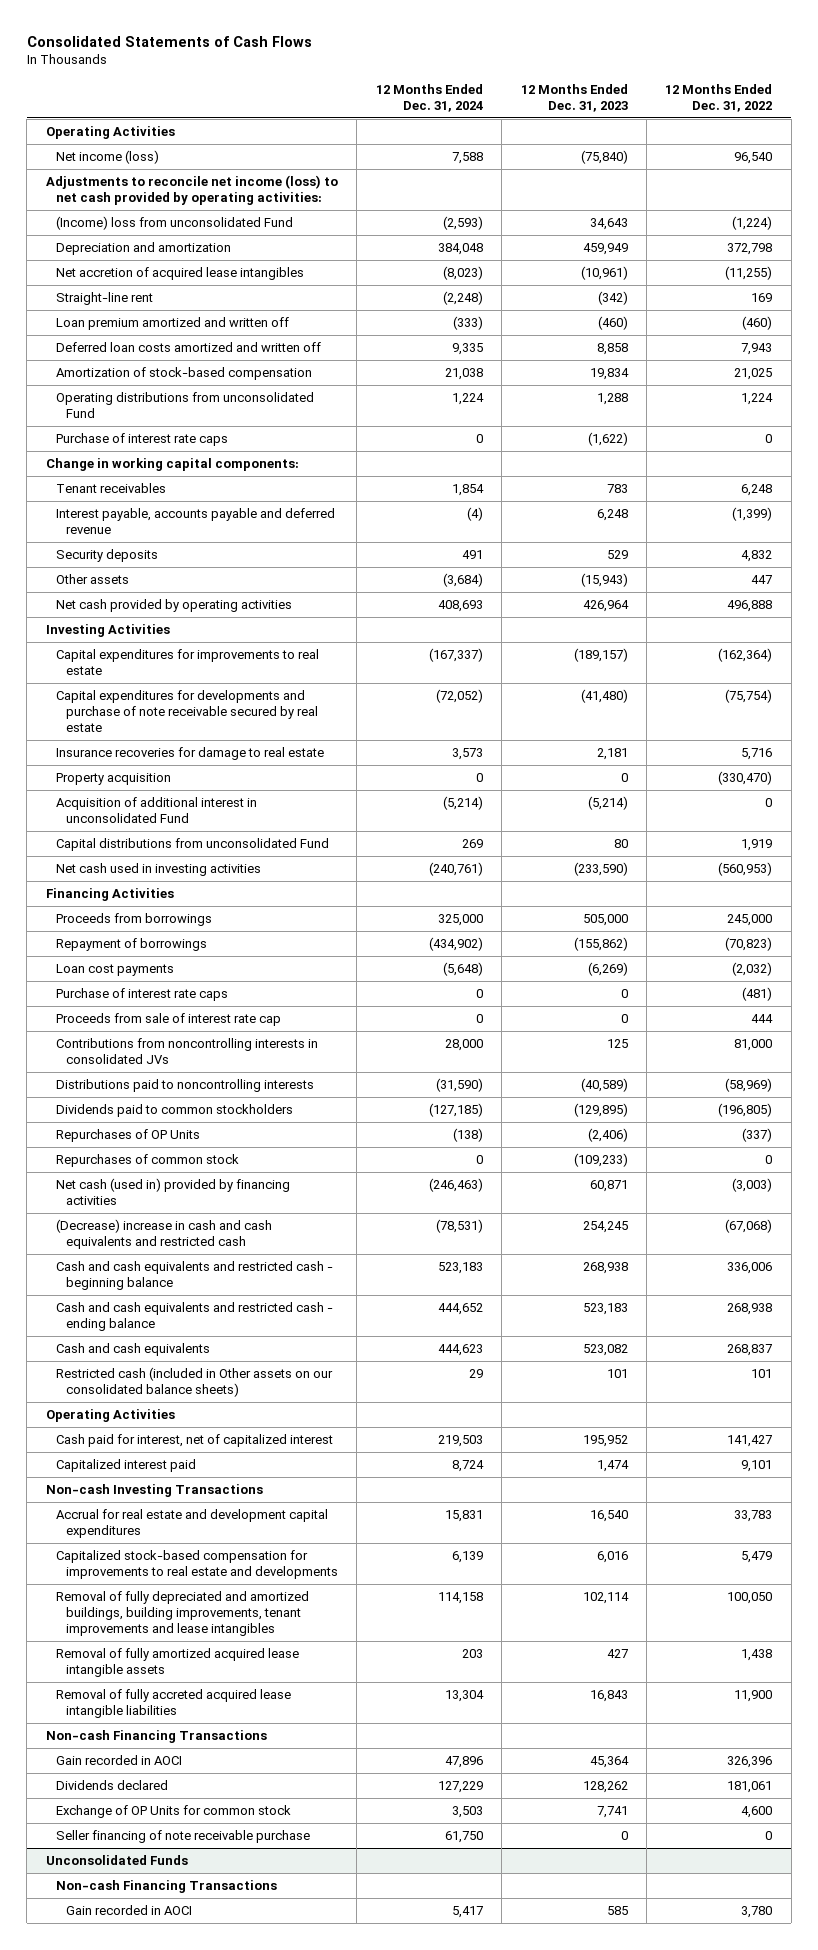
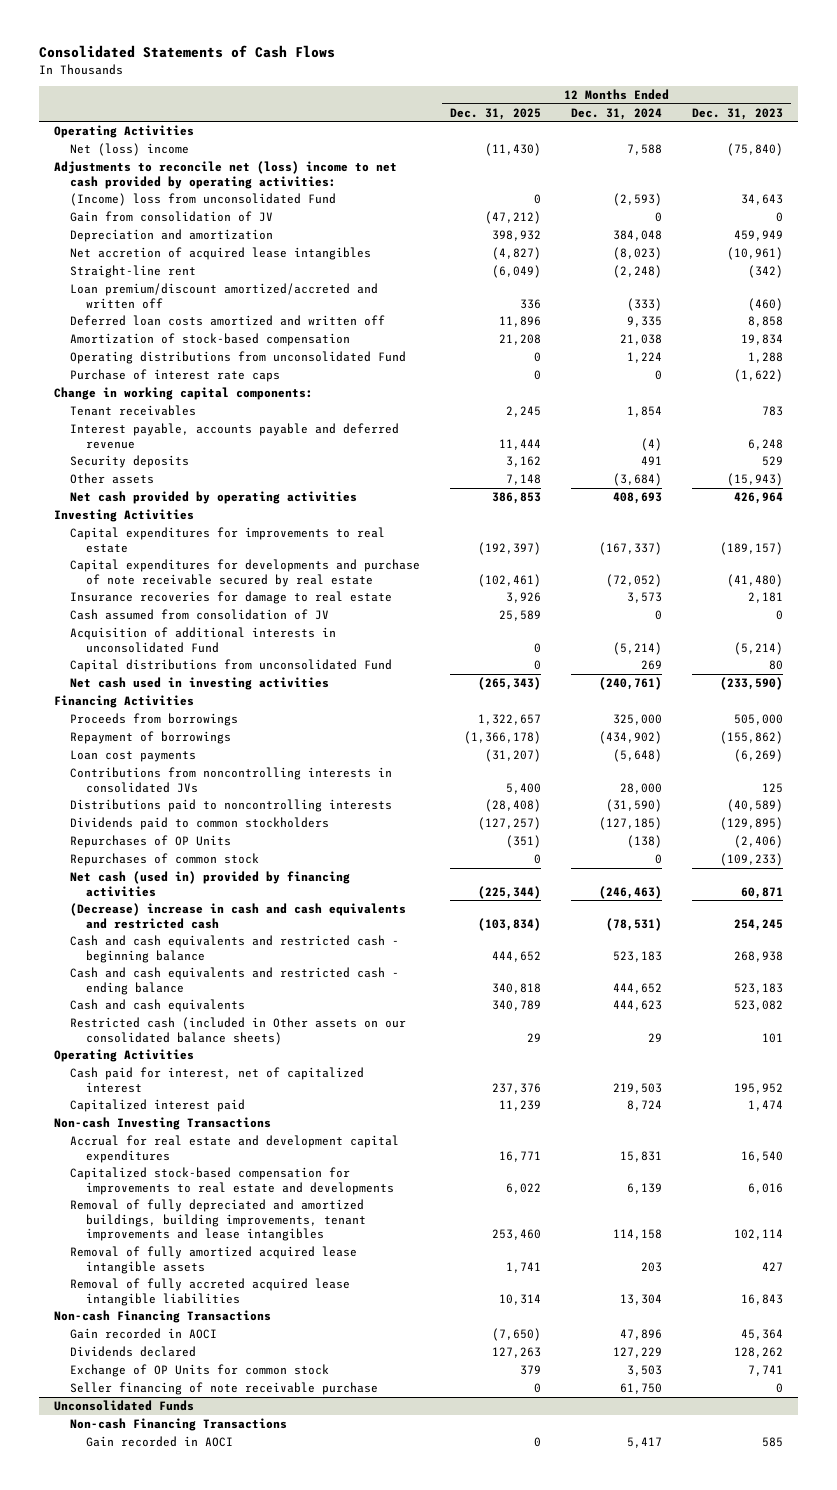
- | 12 Months Ended Dec. 31, 2024 | 12 Months Ended Dec. 31, 2023 | 12 Months Ended Dec. 31, 2022
+ | 12 Months Ended Dec. 31, 2025 | 12 Months Ended Dec. 31, 2024 | 12 Months Ended Dec. 31, 2023
- Net income (loss) | 7,588 | (75,840) | 96,540
- Adjustments to reconcile net income (loss) to net cash provided by operating activities:
+ Net (loss) income | (11,430) | 7,588 | (75,840)
+ Adjustments to reconcile net (loss) income to net cash provided by operating activities:
+ Gain from consolidation of JV | (47,212) | 0 | 0
- Loan premium amortized and written off | (333) | (460) | (460)
+ Loan premium/discount amortized/accreted and written off | 336 | (333) | (460)
- Property acquisition | 0 | 0 | (330,470)
- Acquisition of additional interest in unconsolidated Fund | (5,214) | (5,214) | 0
+ Cash assumed from consolidation of JV | 25,589 | 0 | 0
+ Acquisition of additional interests in unconsolidated Fund | 0 | (5,214) | (5,214)
- Purchase of interest rate caps | 0 | 0 | (481)
- Proceeds from sale of interest rate cap | 0 | 0 | 444

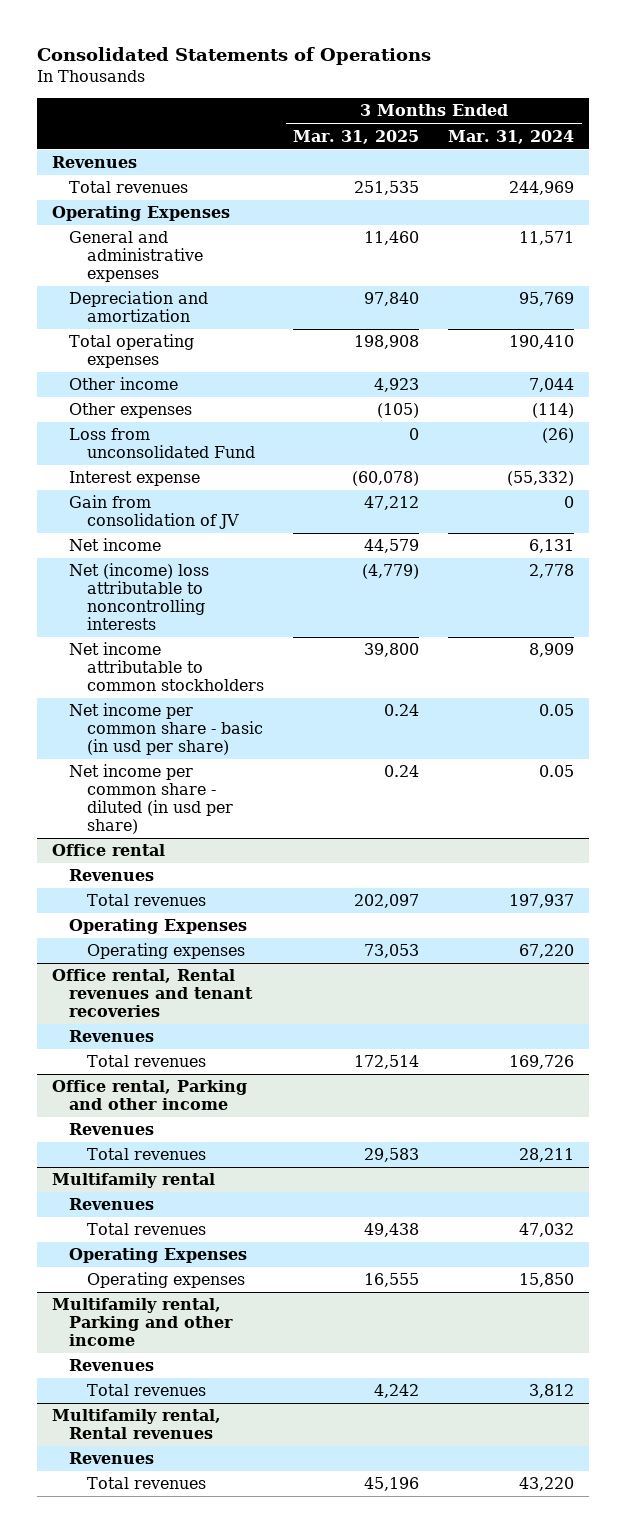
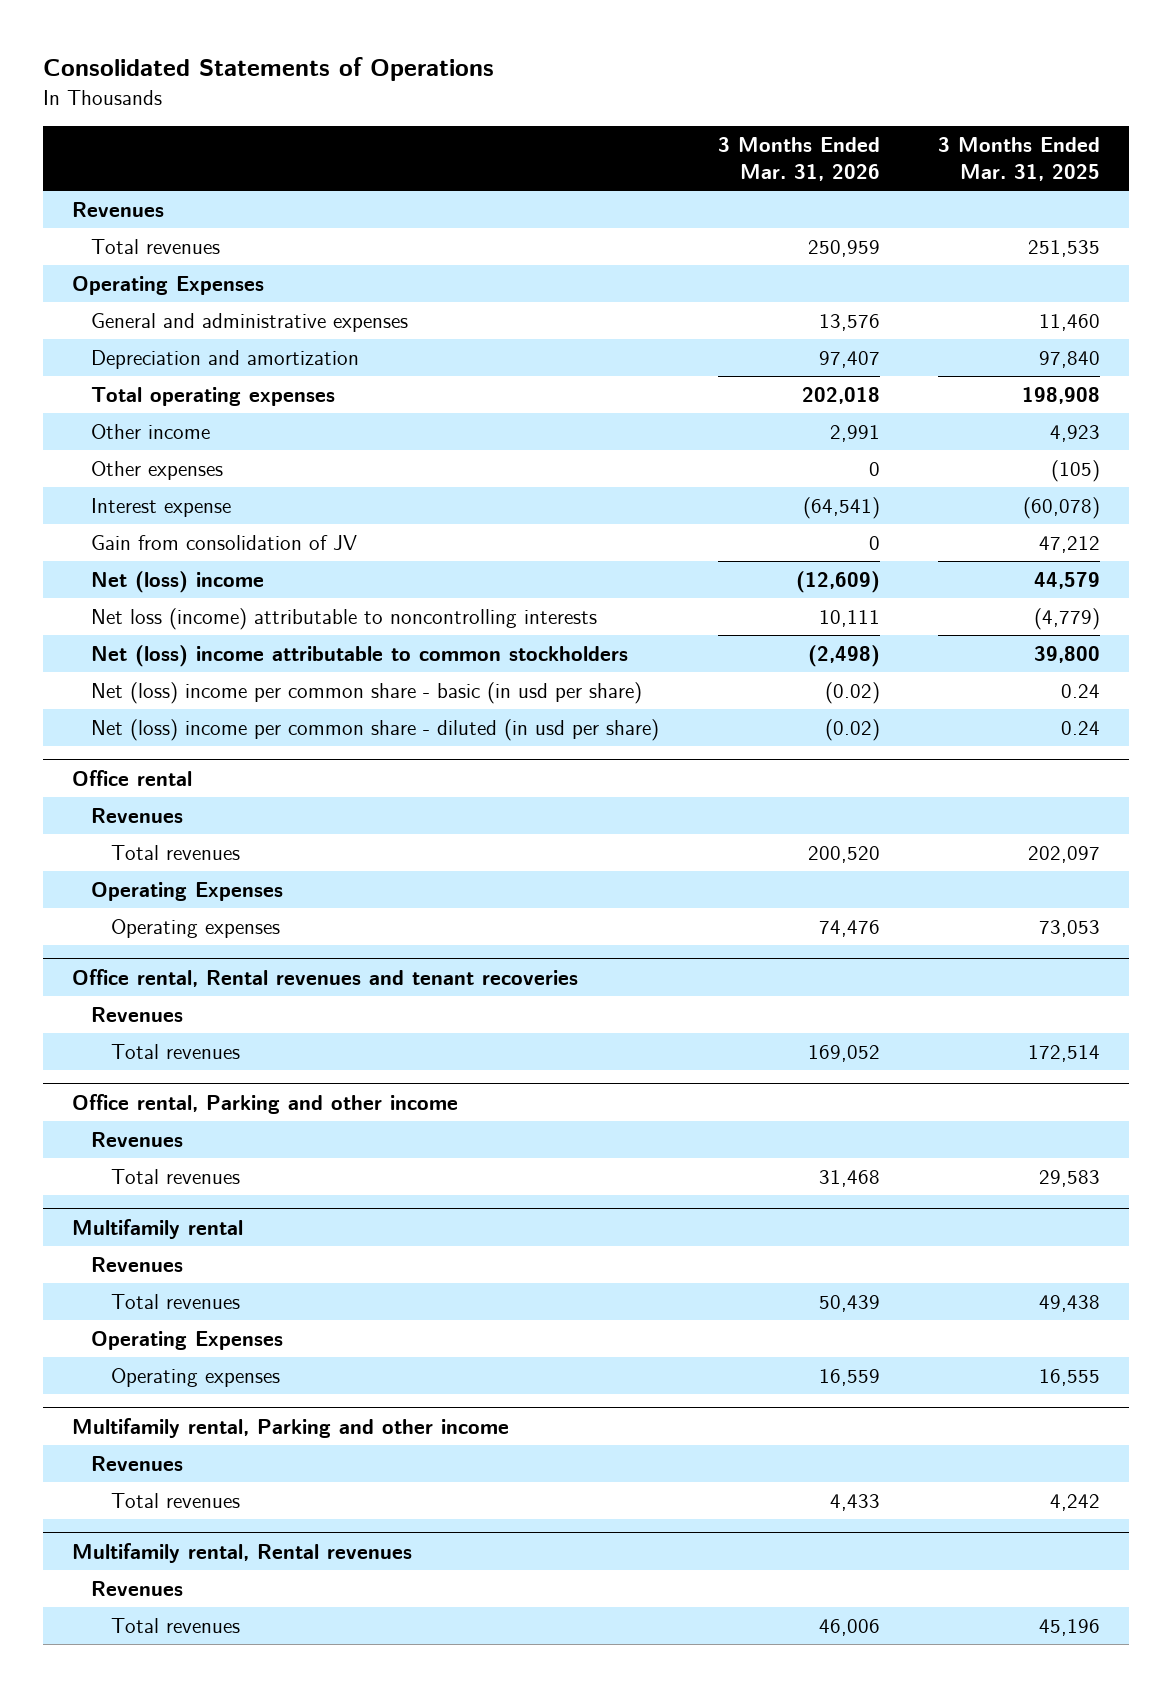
- | 3 Months Ended Mar. 31, 2025 | 3 Months Ended Mar. 31, 2024
+ | 3 Months Ended Mar. 31, 2026 | 3 Months Ended Mar. 31, 2025
- Loss from unconsolidated Fund | 0 | (26)
- Net income | 44,579 | 6,131
- Net (income) loss attributable to noncontrolling interests | (4,779) | 2,778
- Net income attributable to common stockholders | 39,800 | 8,909
- Net income per common share - basic (in usd per share) | 0.24 | 0.05
- Net income per common share - diluted (in usd per share) | 0.24 | 0.05
+ Net (loss) income | (12,609) | 44,579
+ Net loss (income) attributable to noncontrolling interests | 10,111 | (4,779)
+ Net (loss) income attributable to common stockholders | (2,498) | 39,800
+ Net (loss) income per common share - basic (in usd per share) | (0.02) | 0.24
+ Net (loss) income per common share - diluted (in usd per share) | (0.02) | 0.24

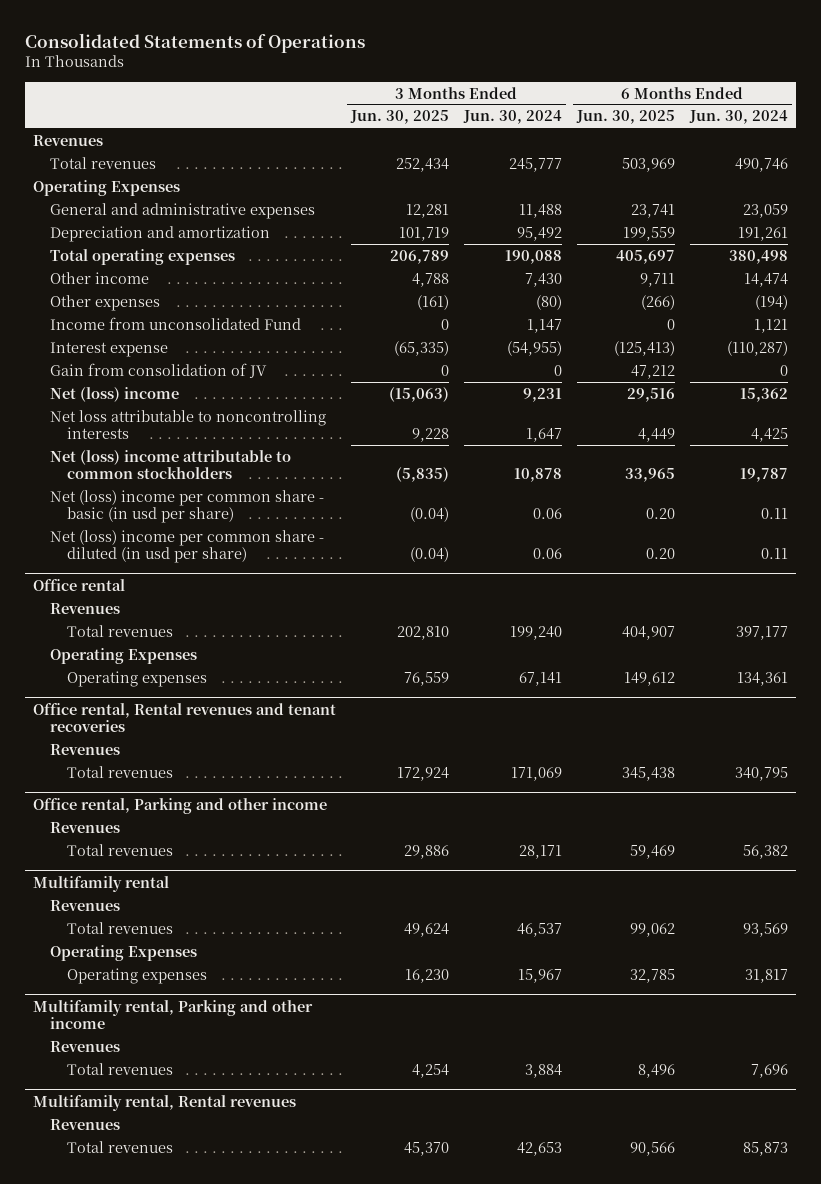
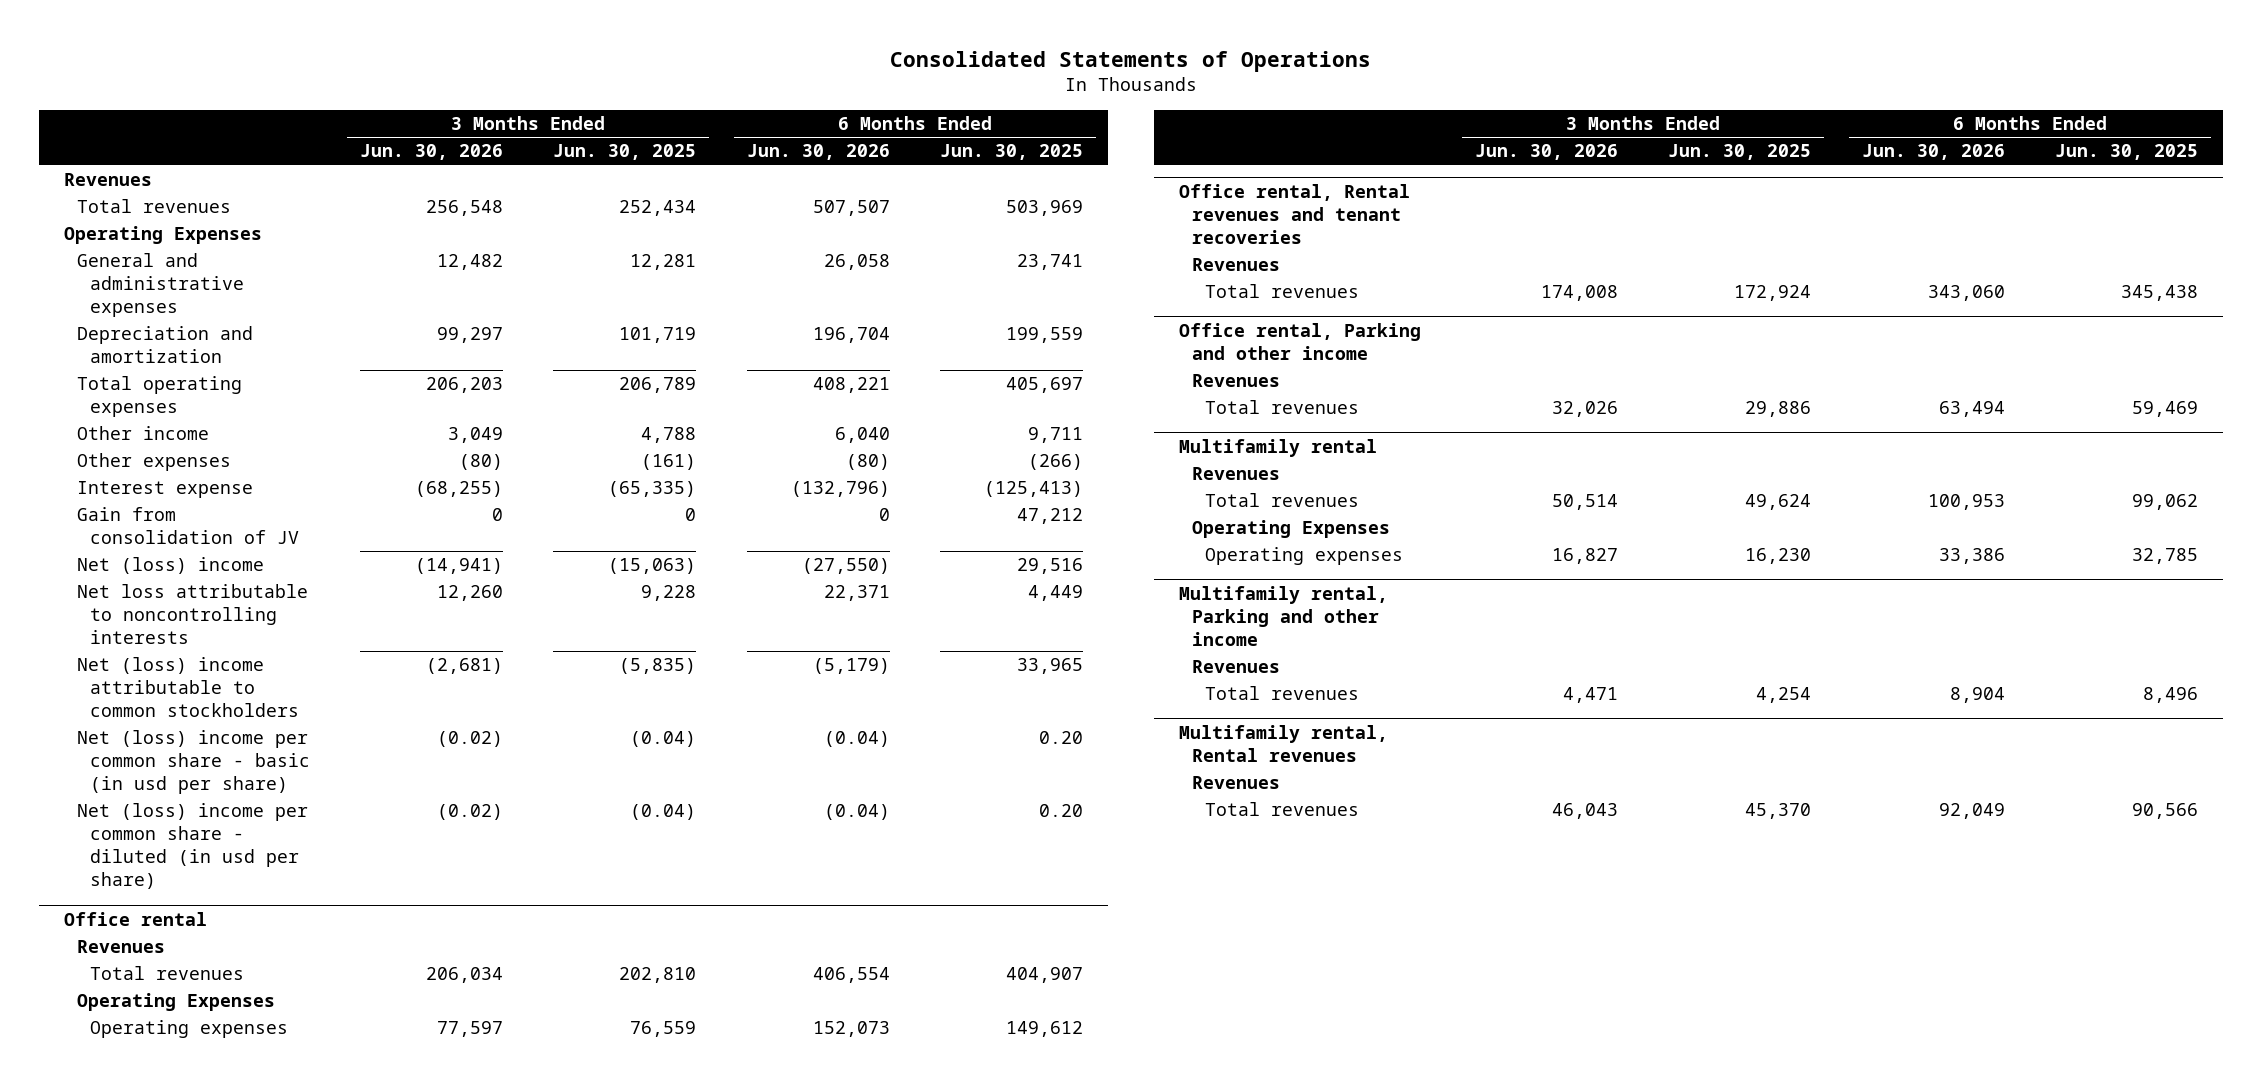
- | 3 Months Ended Jun. 30, 2025 | 3 Months Ended Jun. 30, 2024 | 6 Months Ended Jun. 30, 2025 | 6 Months Ended Jun. 30, 2024
+ | 3 Months Ended Jun. 30, 2026 | 3 Months Ended Jun. 30, 2025 | 6 Months Ended Jun. 30, 2026 | 6 Months Ended Jun. 30, 2025
- Income from unconsolidated Fund | 0 | 1,147 | 0 | 1,121

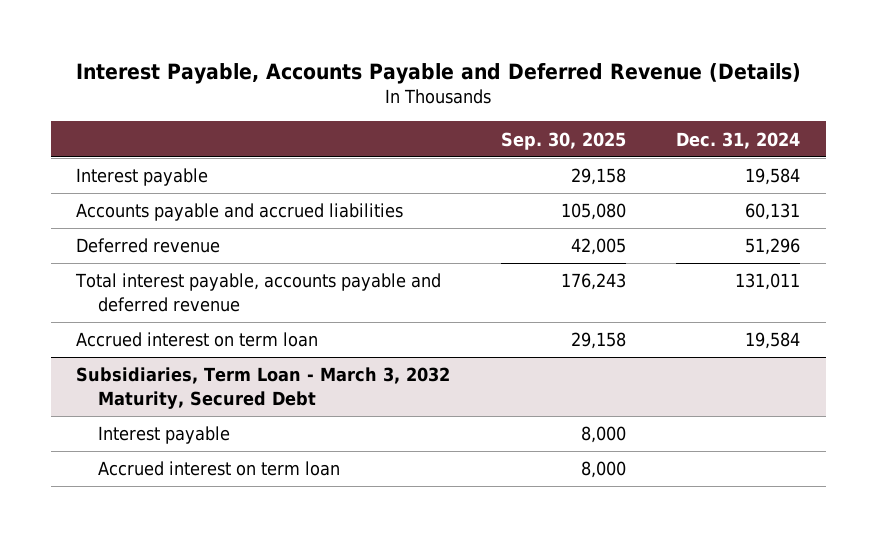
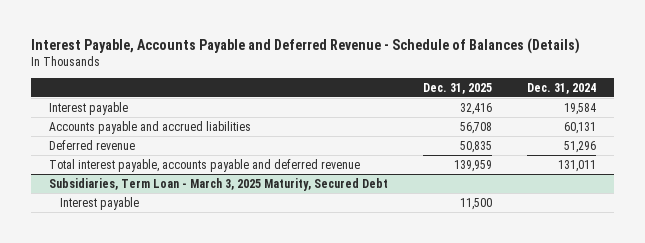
- Interest Payable, Accounts Payable and Deferred Revenue (Details)
+ Interest Payable, Accounts Payable and Deferred Revenue - Schedule of Balances (Details)
- | Sep. 30, 2025 | Dec. 31, 2024
+ | Dec. 31, 2025 | Dec. 31, 2024
- Accrued interest on term loan | 29,158 | 19,584
- Subsidiaries, Term Loan - March 3, 2032 Maturity, Secured Debt
+ Subsidiaries, Term Loan - March 3, 2025 Maturity, Secured Debt
- Accrued interest on term loan | 8,000 |

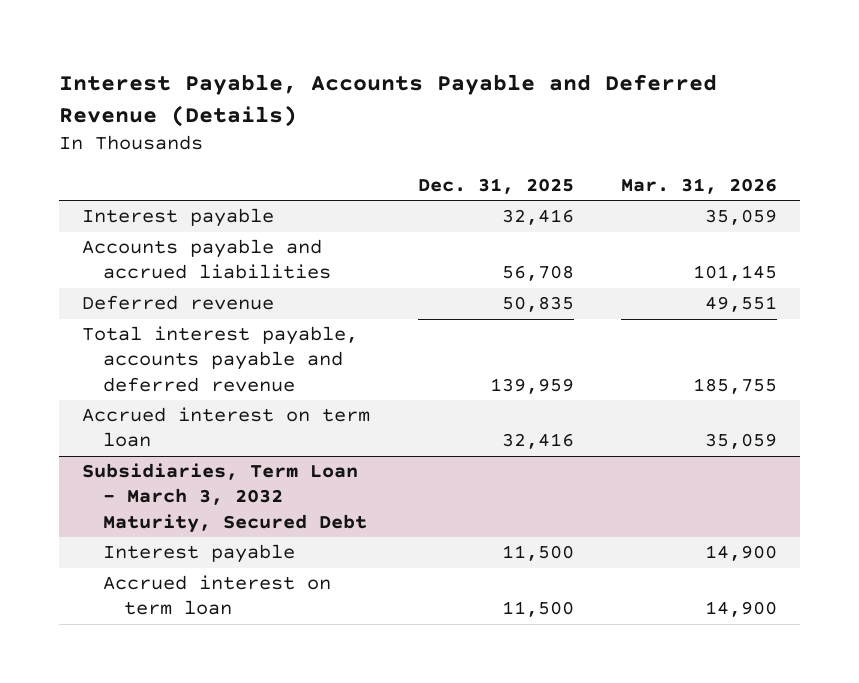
- Interest Payable, Accounts Payable and Deferred Revenue - Schedule of Balances (Details)
+ Interest Payable, Accounts Payable and Deferred Revenue (Details)
- | Dec. 31, 2025 | Dec. 31, 2024
+ | Dec. 31, 2025 | Mar. 31, 2026
- Subsidiaries, Term Loan - March 3, 2025 Maturity, Secured Debt
+ Accrued interest on term loan | 32,416 | 35,059
+ Subsidiaries, Term Loan - March 3, 2032 Maturity, Secured Debt
+ Accrued interest on term loan | 11,500 | 14,900

